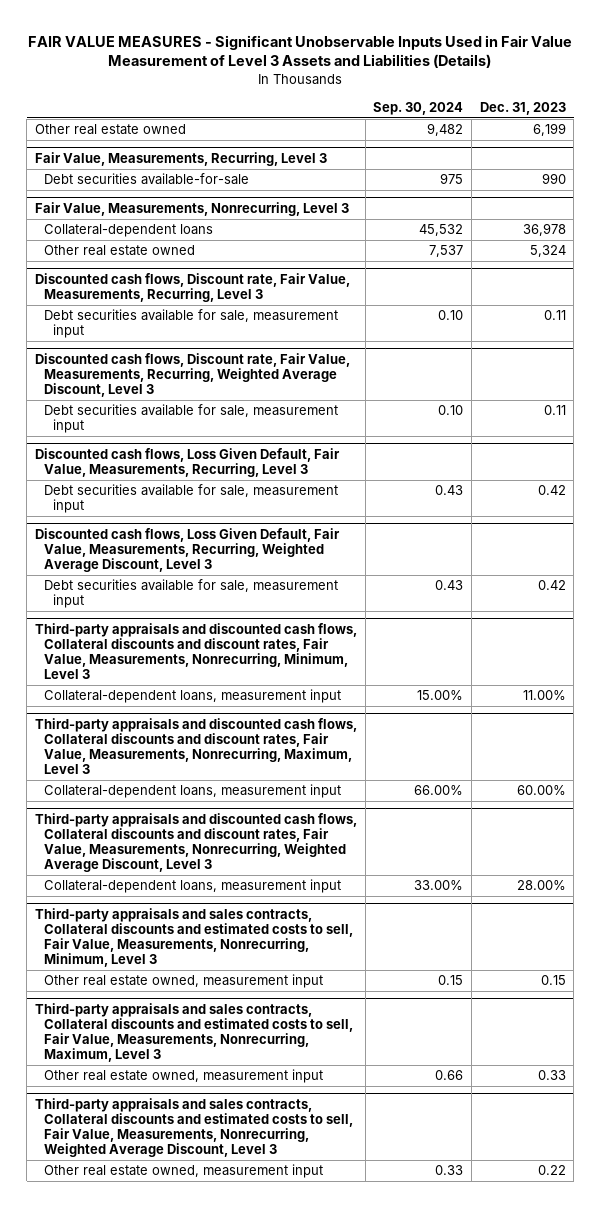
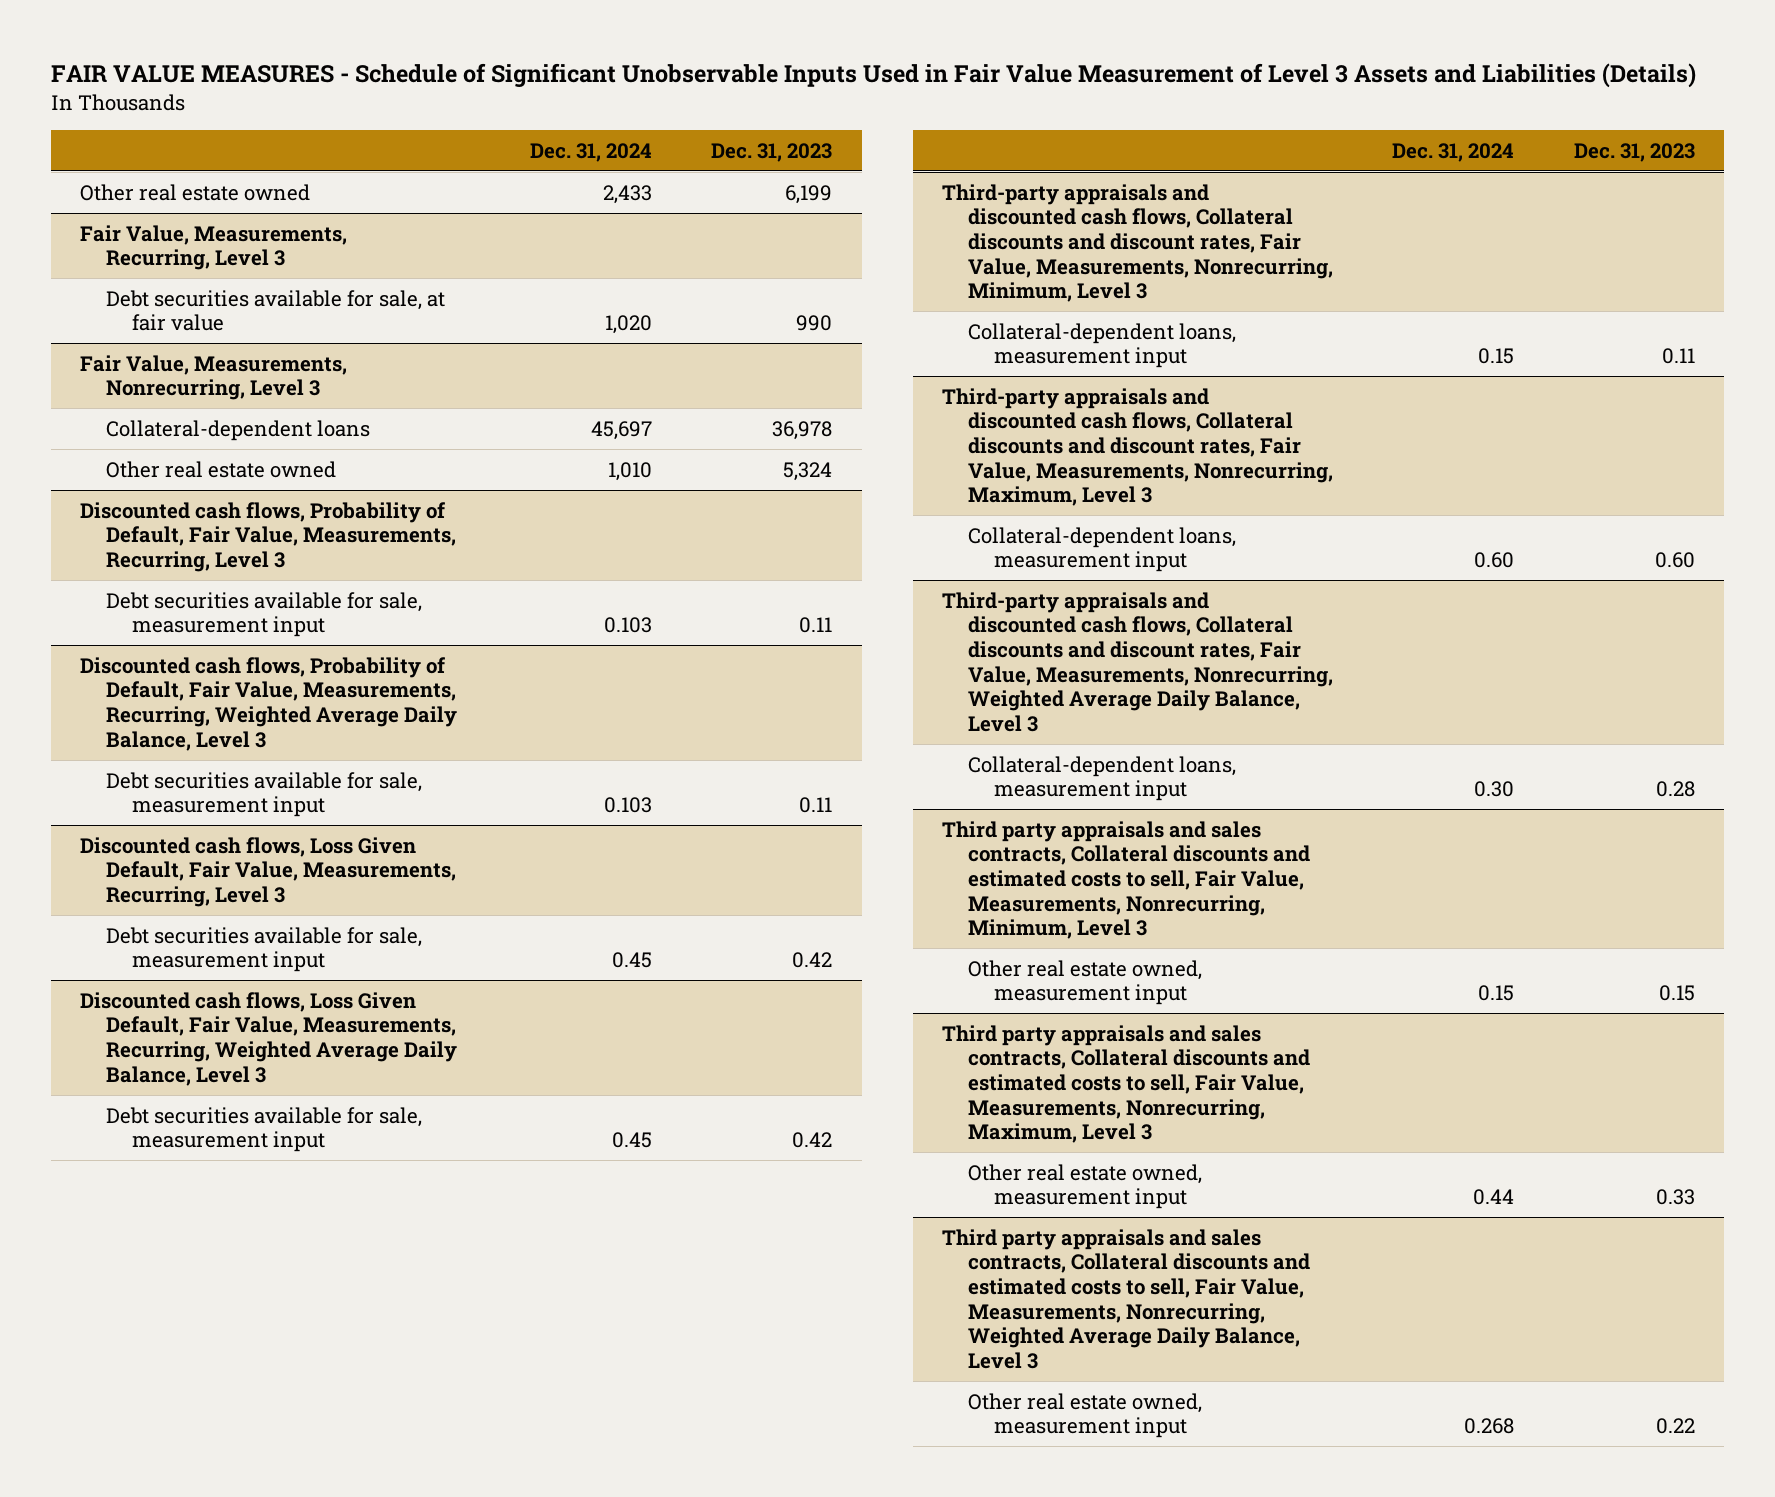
- FAIR VALUE MEASURES - Significant Unobservable Inputs Used in Fair Value Measurement of Level 3 Assets and Liabilities (Details)
+ FAIR VALUE MEASURES - Schedule of Significant Unobservable Inputs Used in Fair Value Measurement of Level 3 Assets and Liabilities (Details)
- | Sep. 30, 2024 | Dec. 31, 2023
+ | Dec. 31, 2024 | Dec. 31, 2023
@ Fair Value, Measurements, Recurring, Level 3
- Debt securities available-for-sale | 975 | 990
+ Debt securities available for sale, at fair value | 1,020 | 990
- Discounted cash flows, Discount rate, Fair Value, Measurements, Recurring, Level 3
+ Discounted cash flows, Probability of Default, Fair Value, Measurements, Recurring, Level 3
- Discounted cash flows, Discount rate, Fair Value, Measurements, Recurring, Weighted Average Discount, Level 3
+ Discounted cash flows, Probability of Default, Fair Value, Measurements, Recurring, Weighted Average Daily Balance, Level 3
- Discounted cash flows, Loss Given Default, Fair Value, Measurements, Recurring, Weighted Average Discount, Level 3
+ Discounted cash flows, Loss Given Default, Fair Value, Measurements, Recurring, Weighted Average Daily Balance, Level 3
@ Third-party appraisals and discounted cash flows, Collateral discounts and discount rates, Fair Value, Measurements, Nonrecurring, Minimum, Level 3
- Collateral-dependent loans, measurement input | 15.00% | 11.00%
+ Collateral-dependent loans, measurement input | 0.15 | 0.11
@ Third-party appraisals and discounted cash flows, Collateral discounts and discount rates, Fair Value, Measurements, Nonrecurring, Maximum, Level 3
- Collateral-dependent loans, measurement input | 66.00% | 60.00%
- Third-party appraisals and discounted cash flows, Collateral discounts and discount rates, Fair Value, Measurements, Nonrecurring, Weighted Average Discount, Level 3
- Collateral-dependent loans, measurement input | 33.00% | 28.00%
- Third-party appraisals and sales contracts, Collateral discounts and estimated costs to sell, Fair Value, Measurements, Nonrecurring, Minimum, Level 3
@ Third-party appraisals and discounted cash flows, Collateral discounts and discount rates, Fair Value, Measurements, Nonrecurring, Maximum, Level 3
+ Collateral-dependent loans, measurement input | 0.60 | 0.60
+ Third-party appraisals and discounted cash flows, Collateral discounts and discount rates, Fair Value, Measurements, Nonrecurring, Weighted Average Daily Balance, Level 3
+ Collateral-dependent loans, measurement input | 0.30 | 0.28
+ Third party appraisals and sales contracts, Collateral discounts and estimated costs to sell, Fair Value, Measurements, Nonrecurring, Minimum, Level 3
- Third-party appraisals and sales contracts, Collateral discounts and estimated costs to sell, Fair Value, Measurements, Nonrecurring, Maximum, Level 3
+ Third party appraisals and sales contracts, Collateral discounts and estimated costs to sell, Fair Value, Measurements, Nonrecurring, Maximum, Level 3
- Third-party appraisals and sales contracts, Collateral discounts and estimated costs to sell, Fair Value, Measurements, Nonrecurring, Weighted Average Discount, Level 3
+ Third party appraisals and sales contracts, Collateral discounts and estimated costs to sell, Fair Value, Measurements, Nonrecurring, Weighted Average Daily Balance, Level 3

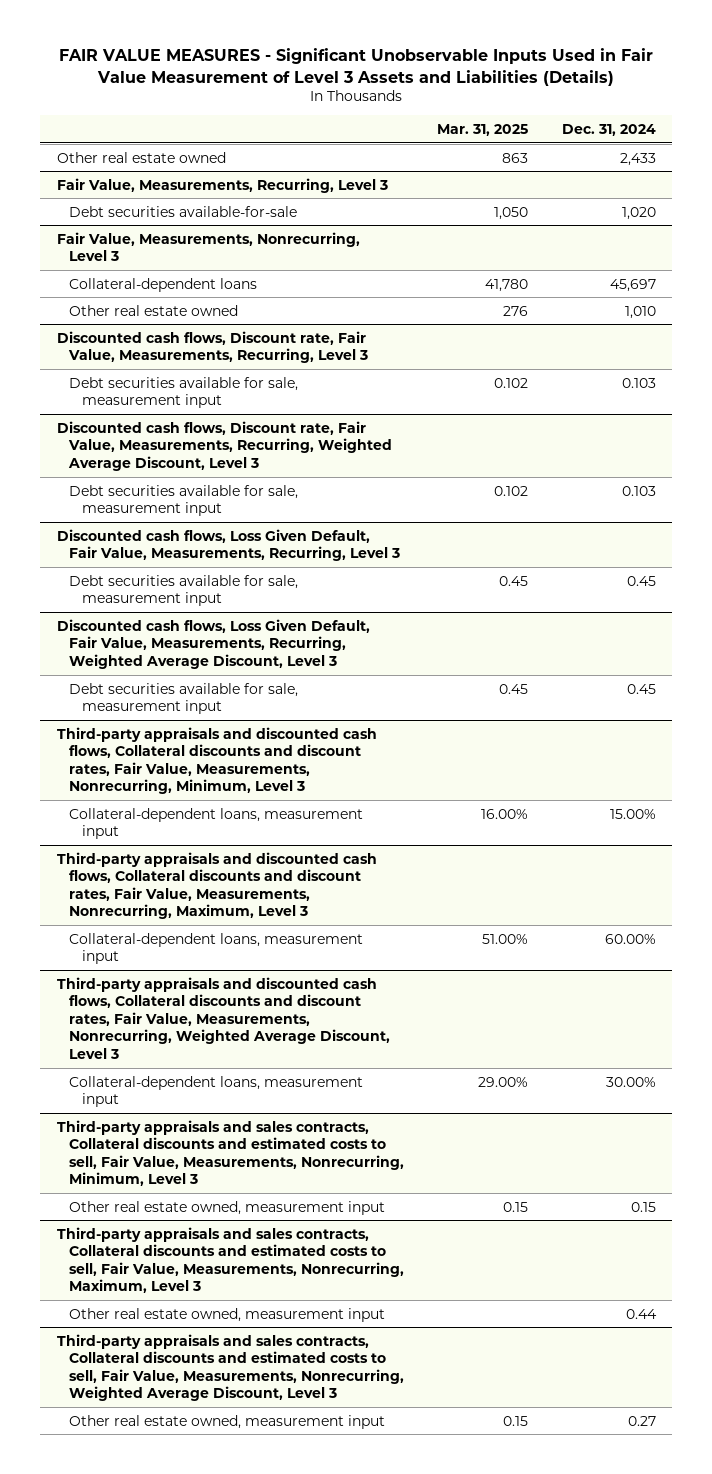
- FAIR VALUE MEASURES - Schedule of Significant Unobservable Inputs Used in Fair Value Measurement of Level 3 Assets and Liabilities (Details)
+ FAIR VALUE MEASURES - Significant Unobservable Inputs Used in Fair Value Measurement of Level 3 Assets and Liabilities (Details)
- | Dec. 31, 2024 | Dec. 31, 2023
+ | Mar. 31, 2025 | Dec. 31, 2024
@ Fair Value, Measurements, Recurring, Level 3
- Debt securities available for sale, at fair value | 1,020 | 990
+ Debt securities available-for-sale | 1,050 | 1,020
- Discounted cash flows, Probability of Default, Fair Value, Measurements, Recurring, Level 3
+ Discounted cash flows, Discount rate, Fair Value, Measurements, Recurring, Level 3
- Discounted cash flows, Probability of Default, Fair Value, Measurements, Recurring, Weighted Average Daily Balance, Level 3
+ Discounted cash flows, Discount rate, Fair Value, Measurements, Recurring, Weighted Average Discount, Level 3
- Discounted cash flows, Loss Given Default, Fair Value, Measurements, Recurring, Weighted Average Daily Balance, Level 3
+ Discounted cash flows, Loss Given Default, Fair Value, Measurements, Recurring, Weighted Average Discount, Level 3
@ Third-party appraisals and discounted cash flows, Collateral discounts and discount rates, Fair Value, Measurements, Nonrecurring, Minimum, Level 3
- Collateral-dependent loans, measurement input | 0.15 | 0.11
+ Collateral-dependent loans, measurement input | 16.00% | 15.00%
@ Third-party appraisals and discounted cash flows, Collateral discounts and discount rates, Fair Value, Measurements, Nonrecurring, Maximum, Level 3
- Collateral-dependent loans, measurement input | 0.60 | 0.60
- Third-party appraisals and discounted cash flows, Collateral discounts and discount rates, Fair Value, Measurements, Nonrecurring, Weighted Average Daily Balance, Level 3
- Collateral-dependent loans, measurement input | 0.30 | 0.28
- Third party appraisals and sales contracts, Collateral discounts and estimated costs to sell, Fair Value, Measurements, Nonrecurring, Minimum, Level 3
@ Third-party appraisals and discounted cash flows, Collateral discounts and discount rates, Fair Value, Measurements, Nonrecurring, Maximum, Level 3
+ Collateral-dependent loans, measurement input | 51.00% | 60.00%
+ Third-party appraisals and discounted cash flows, Collateral discounts and discount rates, Fair Value, Measurements, Nonrecurring, Weighted Average Discount, Level 3
+ Collateral-dependent loans, measurement input | 29.00% | 30.00%
+ Third-party appraisals and sales contracts, Collateral discounts and estimated costs to sell, Fair Value, Measurements, Nonrecurring, Minimum, Level 3
- Third party appraisals and sales contracts, Collateral discounts and estimated costs to sell, Fair Value, Measurements, Nonrecurring, Maximum, Level 3
+ Third-party appraisals and sales contracts, Collateral discounts and estimated costs to sell, Fair Value, Measurements, Nonrecurring, Maximum, Level 3
- Third party appraisals and sales contracts, Collateral discounts and estimated costs to sell, Fair Value, Measurements, Nonrecurring, Weighted Average Daily Balance, Level 3
- Other real estate owned, measurement input | 0.268 | 0.22
+ Third-party appraisals and sales contracts, Collateral discounts and estimated costs to sell, Fair Value, Measurements, Nonrecurring, Weighted Average Discount, Level 3
+ Other real estate owned, measurement input | 0.15 | 0.27

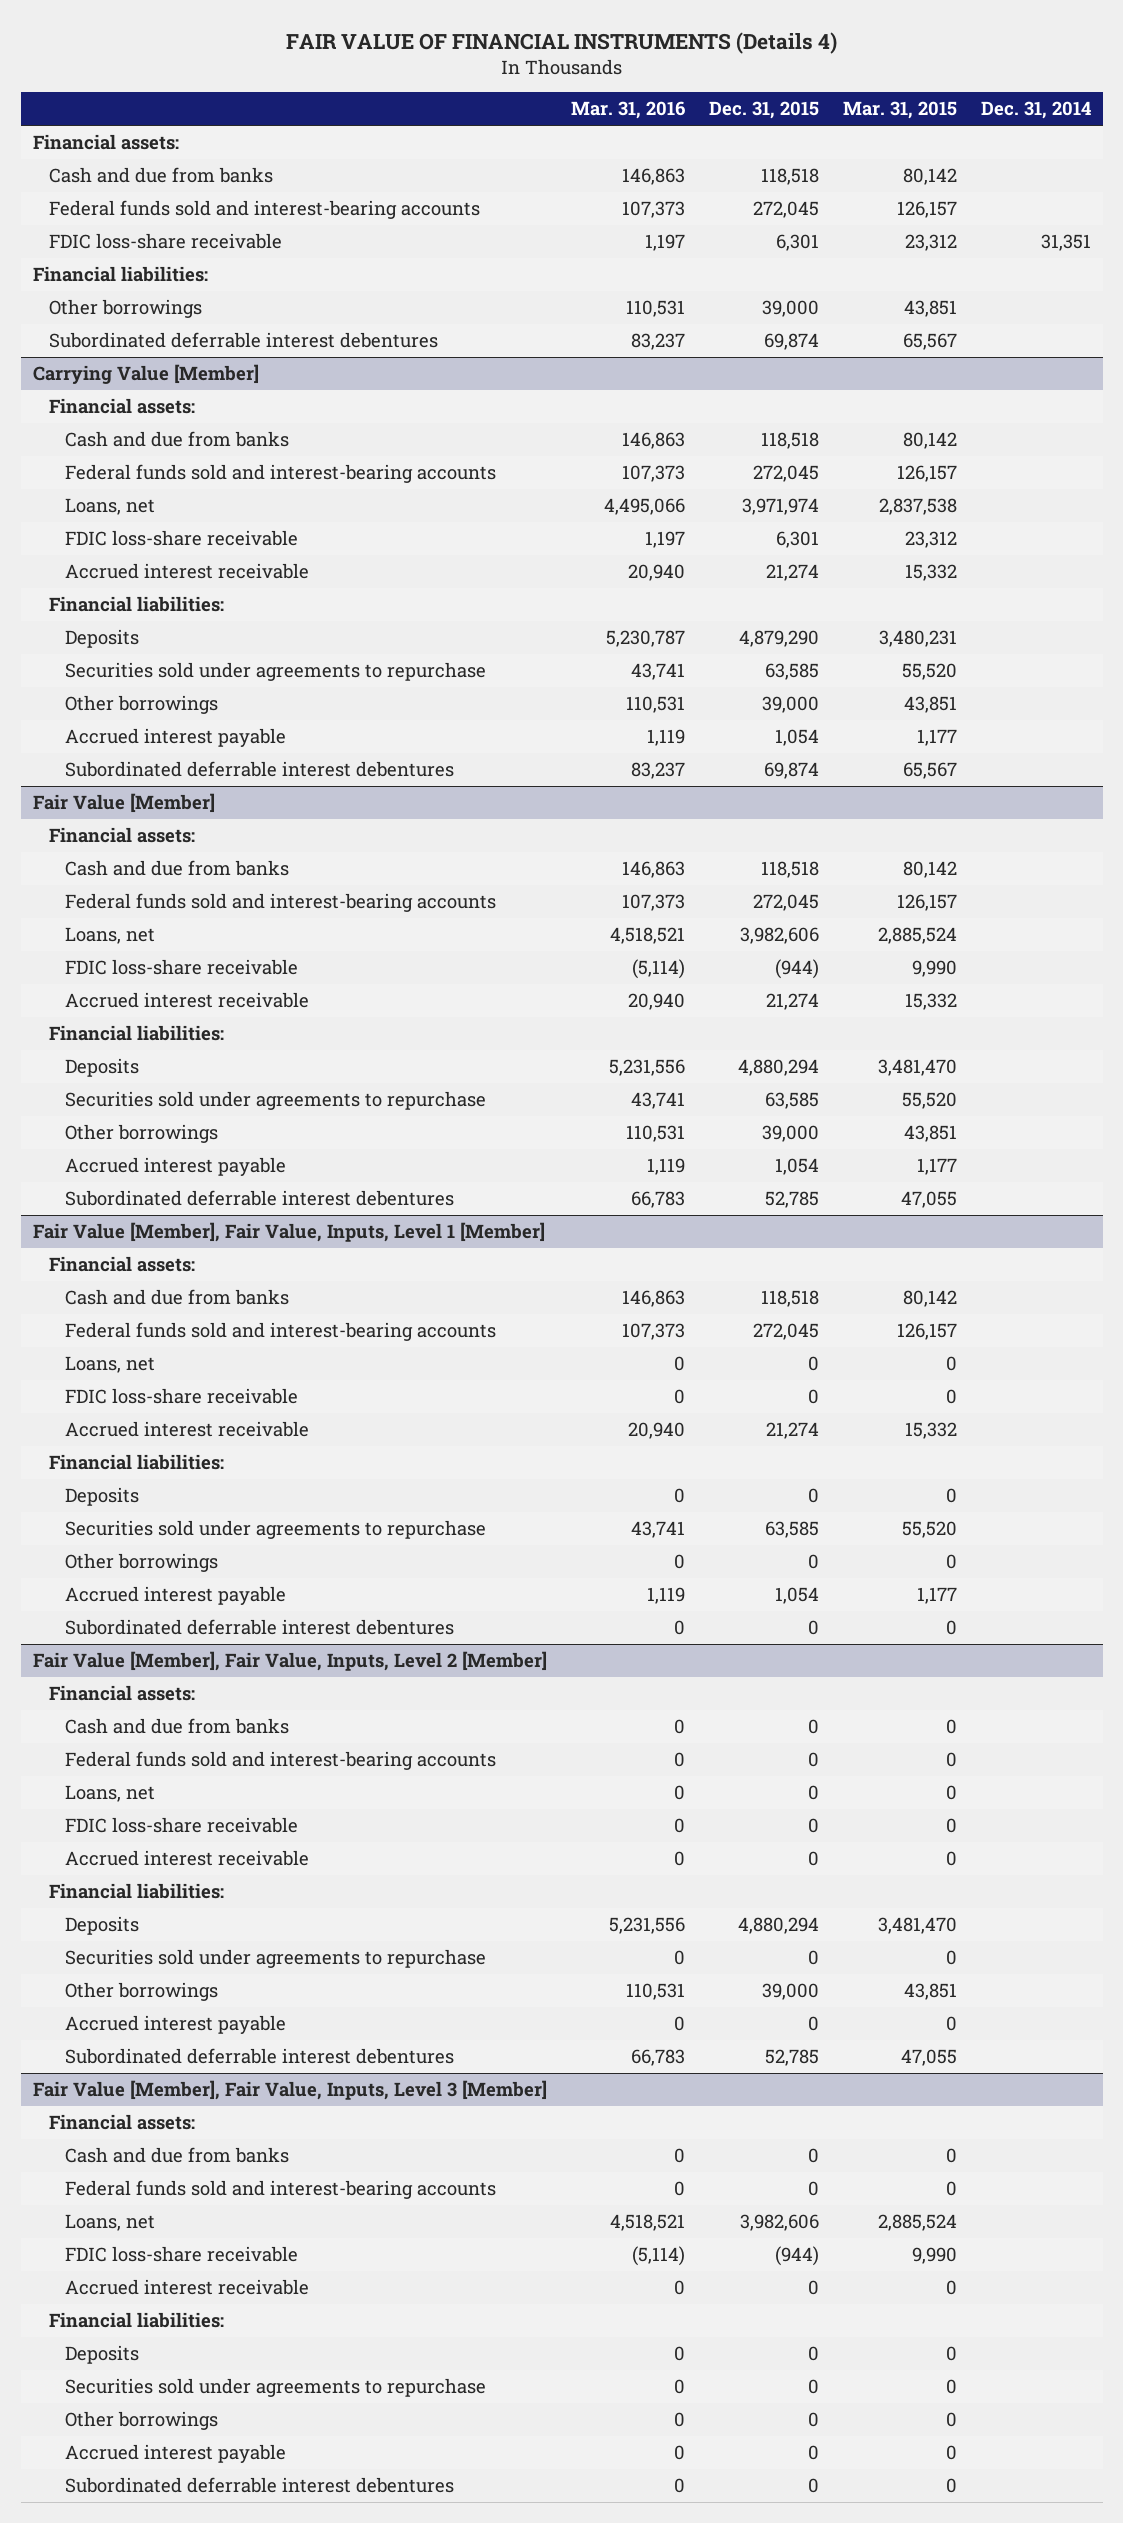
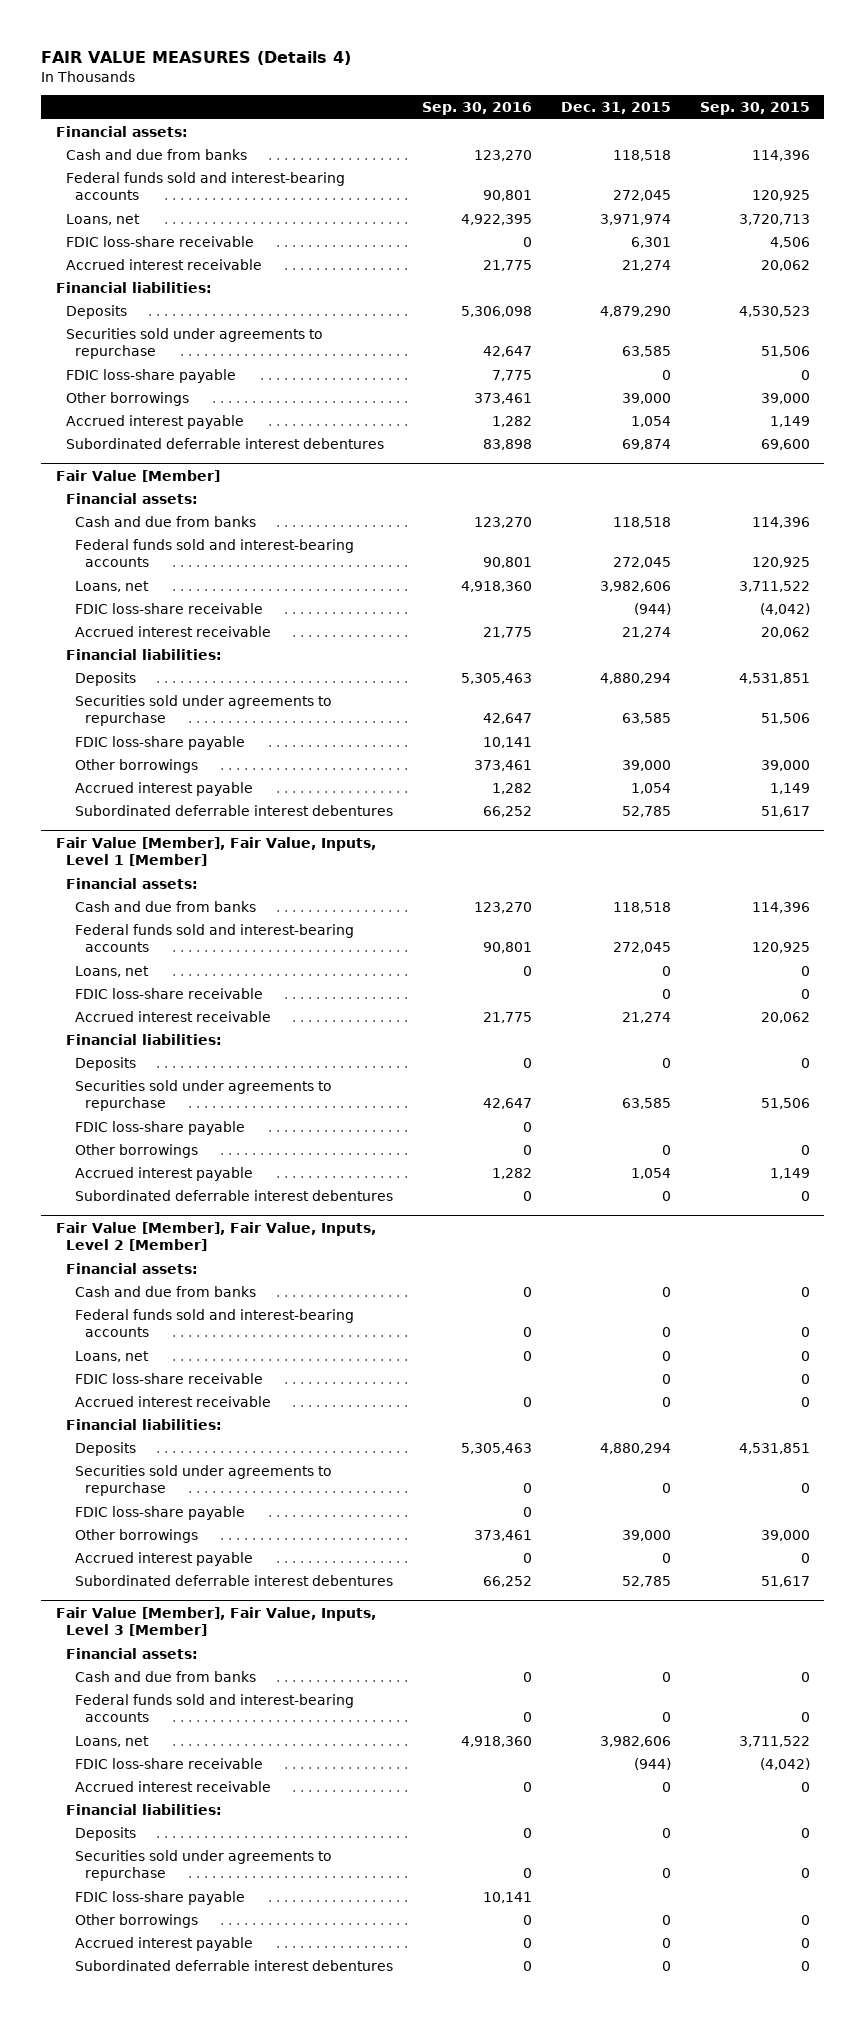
- FAIR VALUE OF FINANCIAL INSTRUMENTS (Details 4)
+ FAIR VALUE MEASURES (Details 4)
- | Mar. 31, 2016 | Dec. 31, 2015 | Mar. 31, 2015 | Dec. 31, 2014
+ | Sep. 30, 2016 | Dec. 31, 2015 | Sep. 30, 2015
- FDIC loss-share receivable | 1,197 | 6,301 | 23,312 | 31,351
- Financial liabilities:
- Other borrowings | 110,531 | 39,000 | 43,851 |
- Subordinated deferrable interest debentures | 83,237 | 69,874 | 65,567 |
- Carrying Value [Member]
- Financial assets:
- Cash and due from banks | 146,863 | 118,518 | 80,142 |
- Federal funds sold and interest-bearing accounts | 107,373 | 272,045 | 126,157 |
+ FDIC loss-share payable | 7,775 | 0 | 0
@ Fair Value [Member]
+ FDIC loss-share payable | 10,141 | |
@ Fair Value [Member], Fair Value, Inputs, Level 1 [Member]
+ FDIC loss-share payable | 0 | |
@ Fair Value [Member], Fair Value, Inputs, Level 2 [Member]
+ FDIC loss-share payable | 0 | |
@ Fair Value [Member], Fair Value, Inputs, Level 3 [Member]
+ FDIC loss-share payable | 10,141 | |

